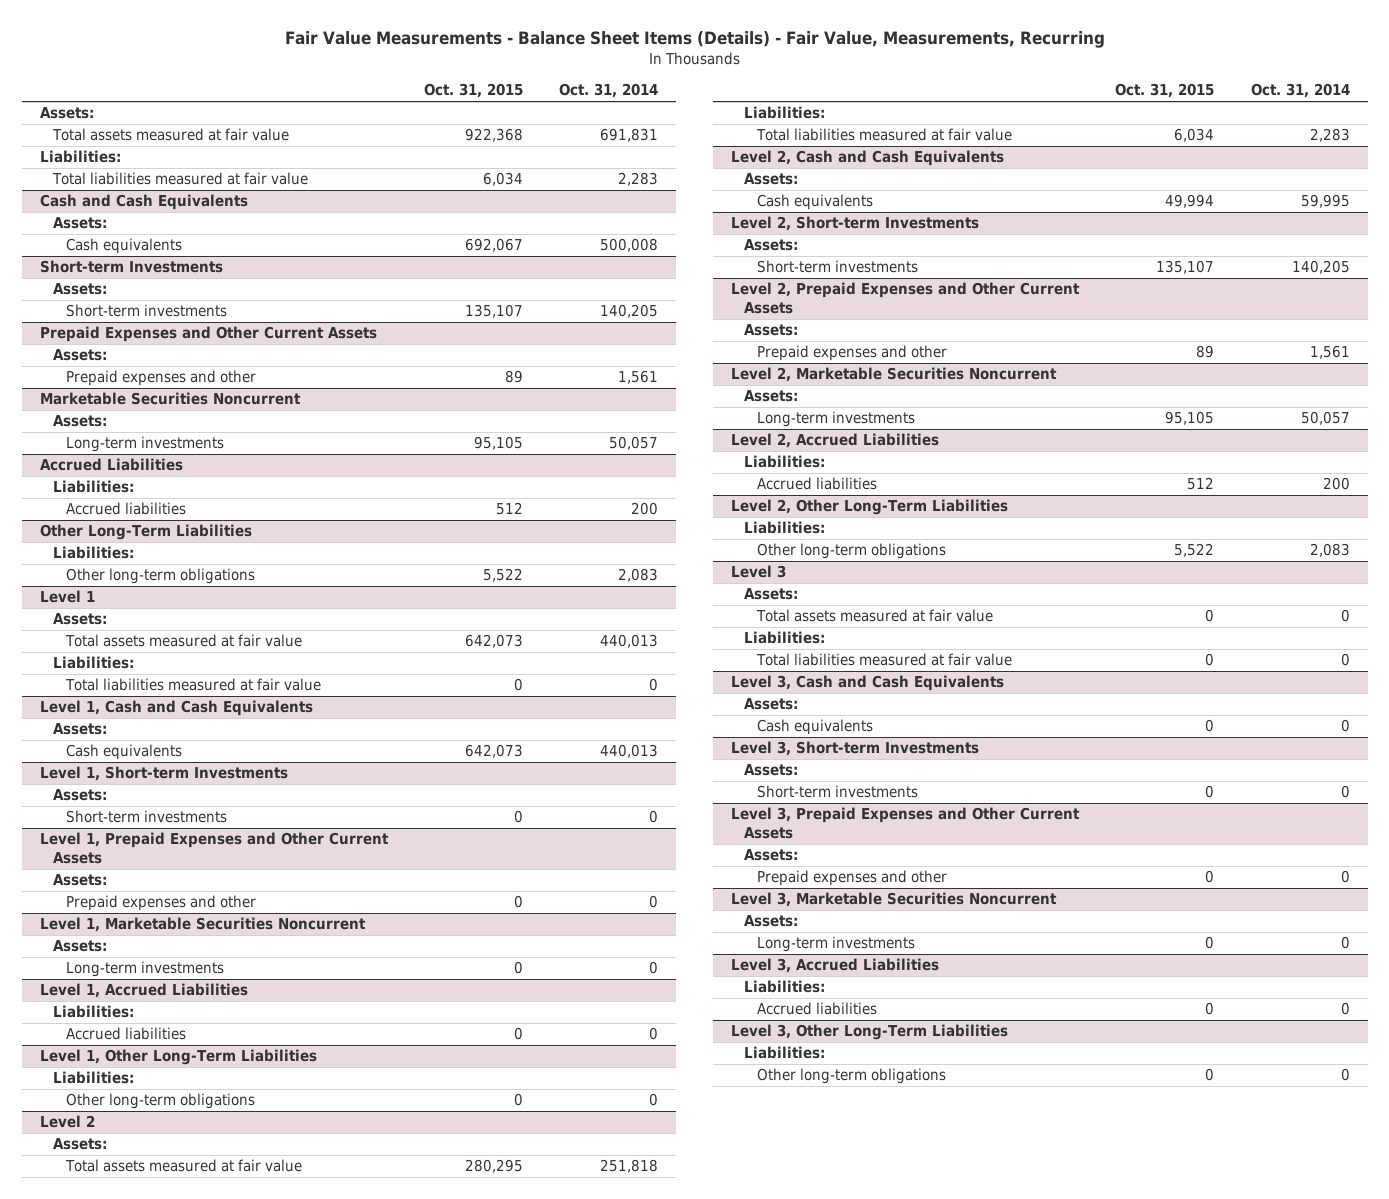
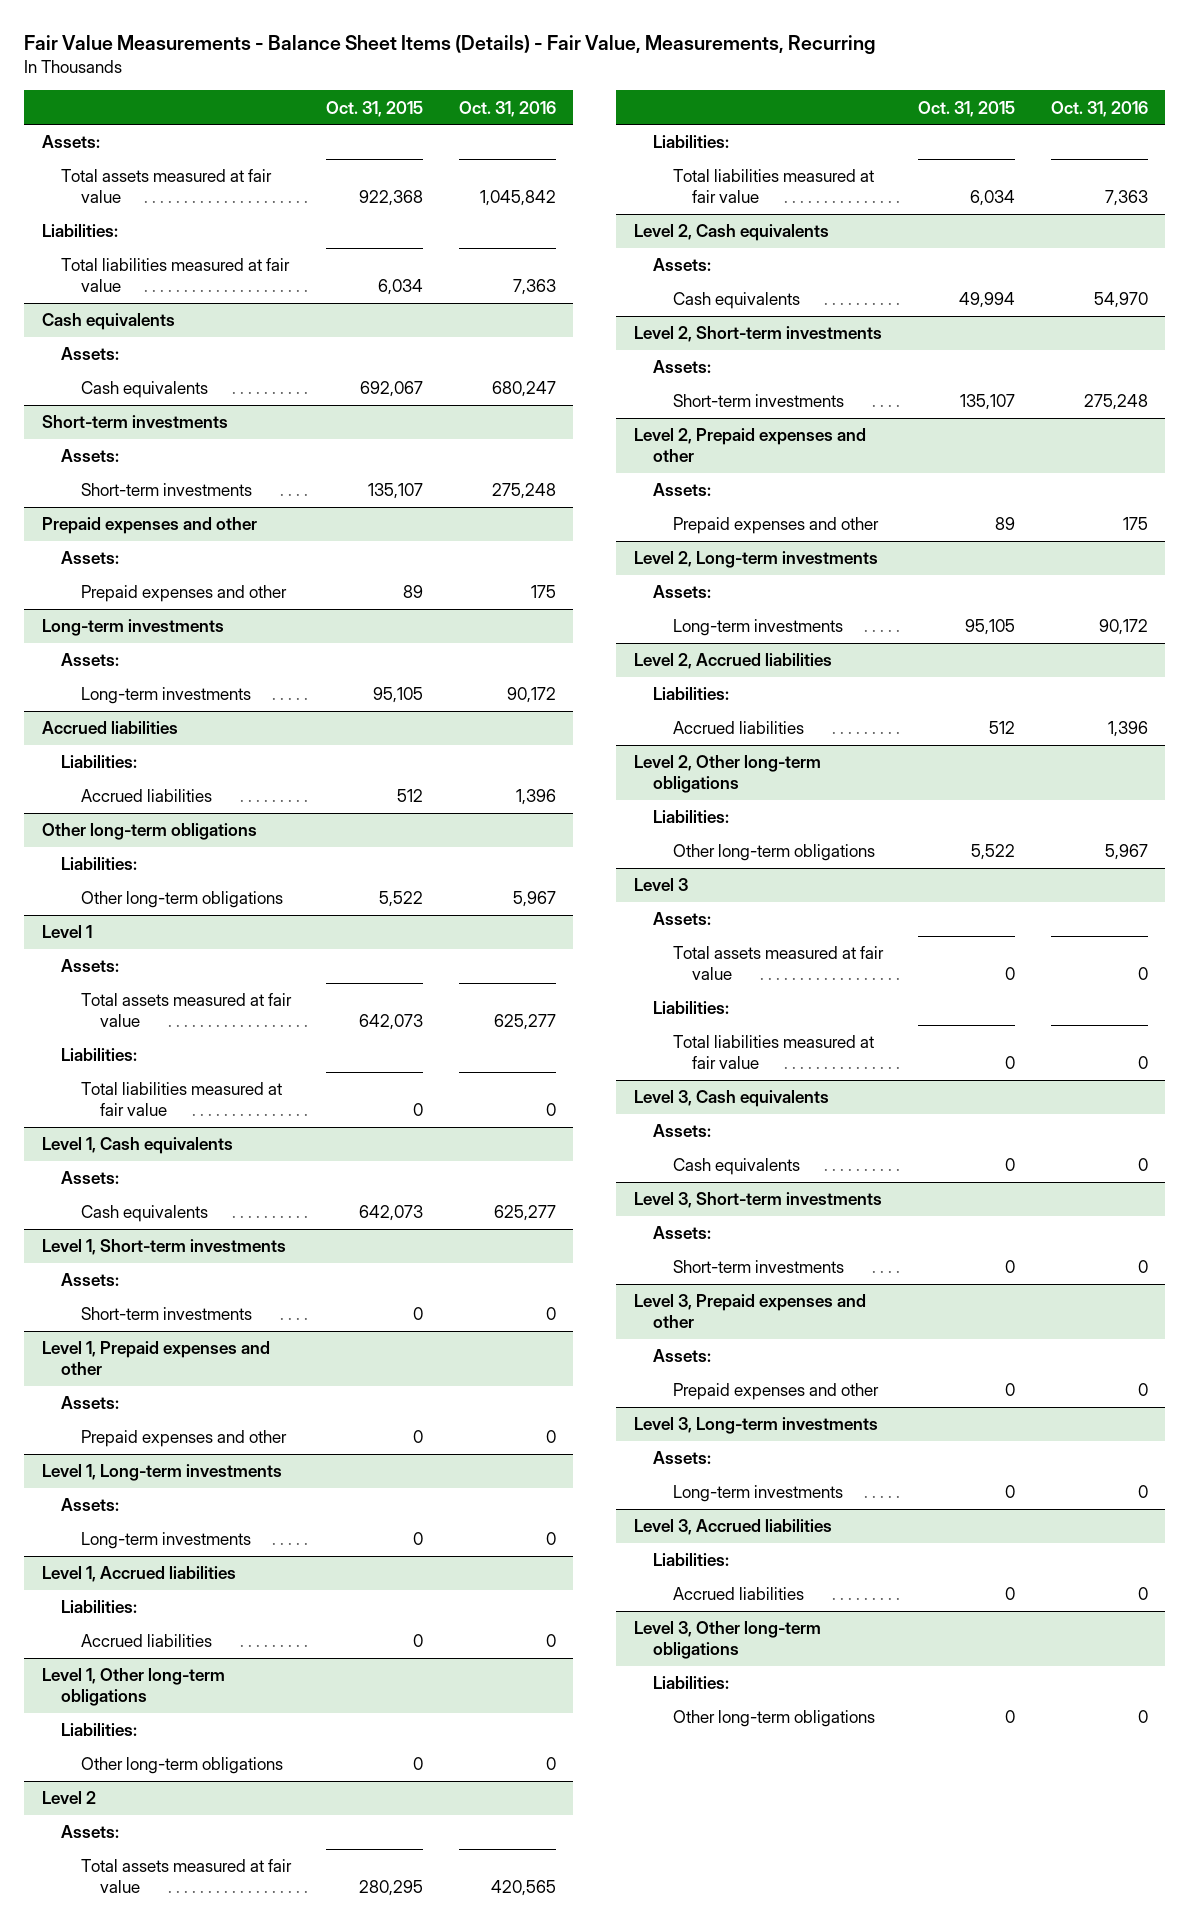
- | Oct. 31, 2015 | Oct. 31, 2014
+ | Oct. 31, 2015 | Oct. 31, 2016
- Cash and Cash Equivalents
+ Cash equivalents
- Short-term Investments
+ Short-term investments
- Prepaid Expenses and Other Current Assets
+ Prepaid expenses and other
- Marketable Securities Noncurrent
+ Long-term investments
- Accrued Liabilities
+ Accrued liabilities
- Other Long-Term Liabilities
+ Other long-term obligations
- Level 1, Cash and Cash Equivalents
+ Level 1, Cash equivalents
- Level 1, Short-term Investments
+ Level 1, Short-term investments
- Level 1, Prepaid Expenses and Other Current Assets
+ Level 1, Prepaid expenses and other
- Level 1, Marketable Securities Noncurrent
+ Level 1, Long-term investments
- Level 1, Accrued Liabilities
+ Level 1, Accrued liabilities
- Level 1, Other Long-Term Liabilities
+ Level 1, Other long-term obligations
- Level 2, Cash and Cash Equivalents
+ Level 2, Cash equivalents
- Level 2, Short-term Investments
+ Level 2, Short-term investments
- Level 2, Prepaid Expenses and Other Current Assets
+ Level 2, Prepaid expenses and other
- Level 2, Marketable Securities Noncurrent
+ Level 2, Long-term investments
- Level 2, Accrued Liabilities
+ Level 2, Accrued liabilities
- Level 2, Other Long-Term Liabilities
+ Level 2, Other long-term obligations
- Level 3, Cash and Cash Equivalents
+ Level 3, Cash equivalents
- Level 3, Short-term Investments
+ Level 3, Short-term investments
- Level 3, Prepaid Expenses and Other Current Assets
+ Level 3, Prepaid expenses and other
- Level 3, Marketable Securities Noncurrent
+ Level 3, Long-term investments
- Level 3, Accrued Liabilities
+ Level 3, Accrued liabilities
- Level 3, Other Long-Term Liabilities
+ Level 3, Other long-term obligations

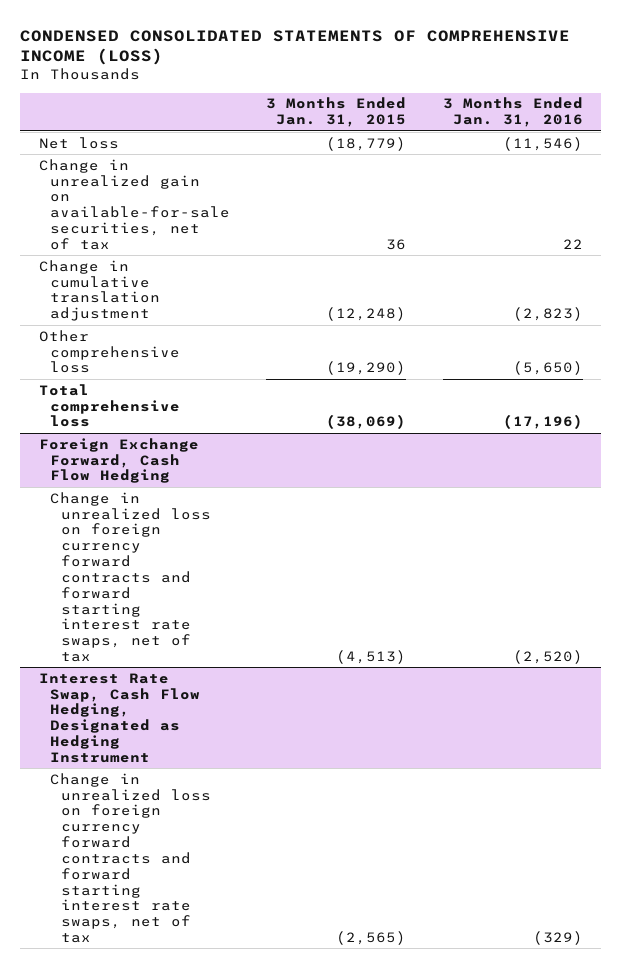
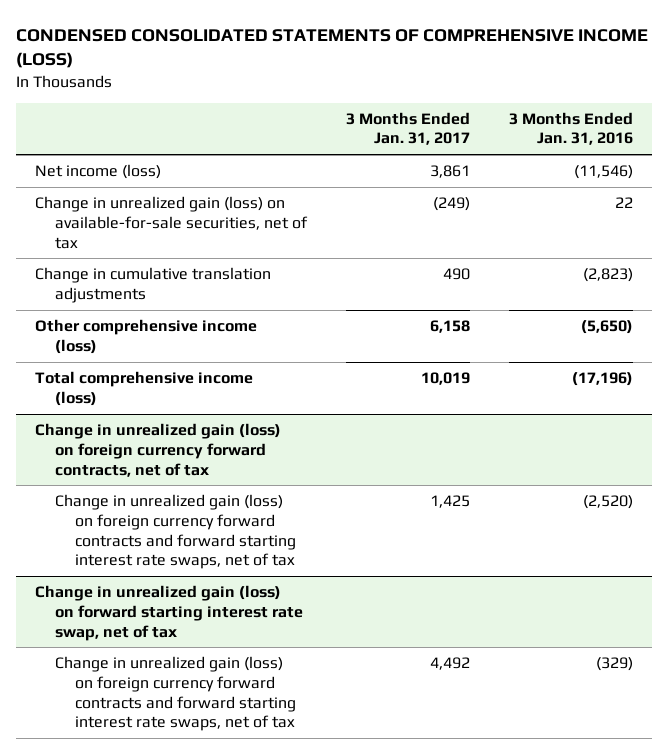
- | 3 Months Ended Jan. 31, 2015 | 3 Months Ended Jan. 31, 2016
+ | 3 Months Ended Jan. 31, 2017 | 3 Months Ended Jan. 31, 2016
- Net loss | (18,779) | (11,546)
- Change in unrealized gain on available-for-sale securities, net of tax | 36 | 22
- Change in cumulative translation adjustment | (12,248) | (2,823)
- Other comprehensive loss | (19,290) | (5,650)
- Total comprehensive loss | (38,069) | (17,196)
- Foreign Exchange Forward, Cash Flow Hedging
- Change in unrealized loss on foreign currency forward contracts and forward starting interest rate swaps, net of tax | (4,513) | (2,520)
- Interest Rate Swap, Cash Flow Hedging, Designated as Hedging Instrument
- Change in unrealized loss on foreign currency forward contracts and forward starting interest rate swaps, net of tax | (2,565) | (329)
+ Net income (loss) | 3,861 | (11,546)
+ Change in unrealized gain (loss) on available-for-sale securities, net of tax | (249) | 22
+ Change in cumulative translation adjustments | 490 | (2,823)
+ Other comprehensive income (loss) | 6,158 | (5,650)
+ Total comprehensive income (loss) | 10,019 | (17,196)
+ Change in unrealized gain (loss) on foreign currency forward contracts, net of tax
+ Change in unrealized gain (loss) on foreign currency forward contracts and forward starting interest rate swaps, net of tax | 1,425 | (2,520)
+ Change in unrealized gain (loss) on forward starting interest rate swap, net of tax
+ Change in unrealized gain (loss) on foreign currency forward contracts and forward starting interest rate swaps, net of tax | 4,492 | (329)

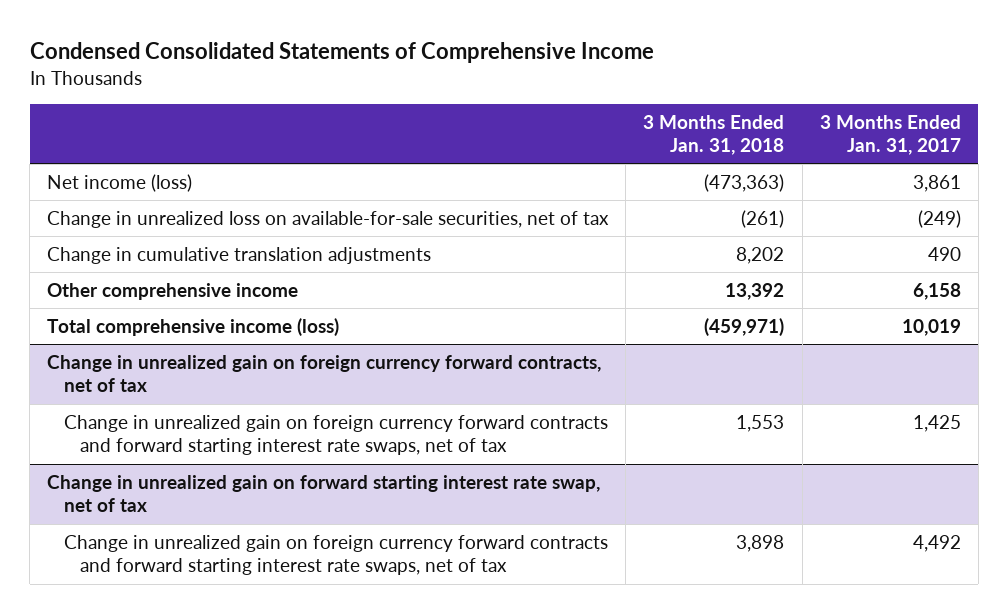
- CONDENSED CONSOLIDATED STATEMENTS OF COMPREHENSIVE INCOME (LOSS)
+ Condensed Consolidated Statements of Comprehensive Income
- | 3 Months Ended Jan. 31, 2017 | 3 Months Ended Jan. 31, 2016
+ | 3 Months Ended Jan. 31, 2018 | 3 Months Ended Jan. 31, 2017
- Change in unrealized gain (loss) on available-for-sale securities, net of tax | (249) | 22
+ Change in unrealized loss on available-for-sale securities, net of tax | (261) | (249)
- Other comprehensive income (loss) | 6,158 | (5,650)
+ Other comprehensive income | 13,392 | 6,158
- Change in unrealized gain (loss) on foreign currency forward contracts, net of tax
- Change in unrealized gain (loss) on foreign currency forward contracts and forward starting interest rate swaps, net of tax | 1,425 | (2,520)
- Change in unrealized gain (loss) on forward starting interest rate swap, net of tax
- Change in unrealized gain (loss) on foreign currency forward contracts and forward starting interest rate swaps, net of tax | 4,492 | (329)
+ Change in unrealized gain on foreign currency forward contracts, net of tax
+ Change in unrealized gain on foreign currency forward contracts and forward starting interest rate swaps, net of tax | 1,553 | 1,425
+ Change in unrealized gain on forward starting interest rate swap, net of tax
+ Change in unrealized gain on foreign currency forward contracts and forward starting interest rate swaps, net of tax | 3,898 | 4,492

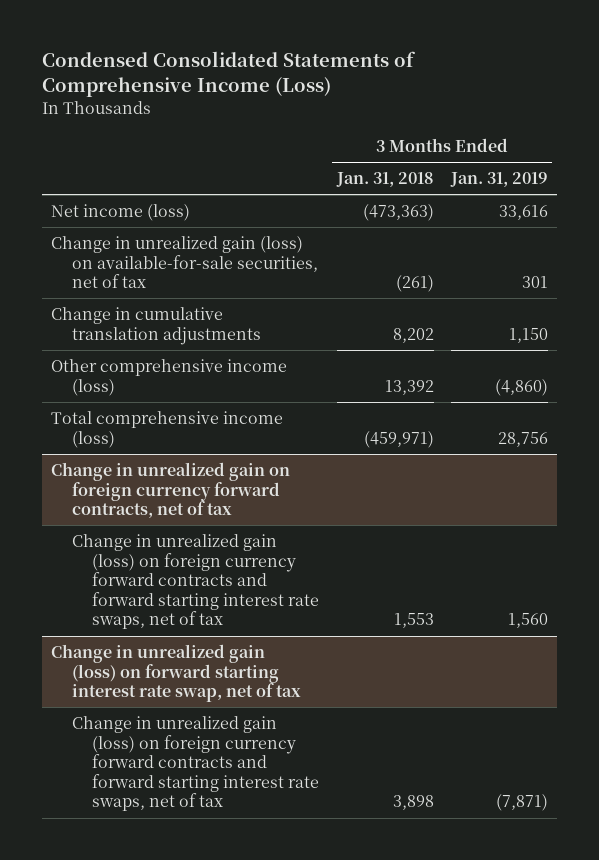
- Condensed Consolidated Statements of Comprehensive Income
+ Condensed Consolidated Statements of Comprehensive Income (Loss)
- | 3 Months Ended Jan. 31, 2018 | 3 Months Ended Jan. 31, 2017
+ | 3 Months Ended Jan. 31, 2018 | 3 Months Ended Jan. 31, 2019
- Change in unrealized loss on available-for-sale securities, net of tax | (261) | (249)
+ Change in unrealized gain (loss) on available-for-sale securities, net of tax | (261) | 301
- Other comprehensive income | 13,392 | 6,158
+ Other comprehensive income (loss) | 13,392 | (4,860)
@ Change in unrealized gain on foreign currency forward contracts, net of tax
- Change in unrealized gain on foreign currency forward contracts and forward starting interest rate swaps, net of tax | 1,553 | 1,425
- Change in unrealized gain on forward starting interest rate swap, net of tax
- Change in unrealized gain on foreign currency forward contracts and forward starting interest rate swaps, net of tax | 3,898 | 4,492
@ Change in unrealized gain on foreign currency forward contracts, net of tax
+ Change in unrealized gain (loss) on foreign currency forward contracts and forward starting interest rate swaps, net of tax | 1,553 | 1,560
+ Change in unrealized gain (loss) on forward starting interest rate swap, net of tax
+ Change in unrealized gain (loss) on foreign currency forward contracts and forward starting interest rate swaps, net of tax | 3,898 | (7,871)

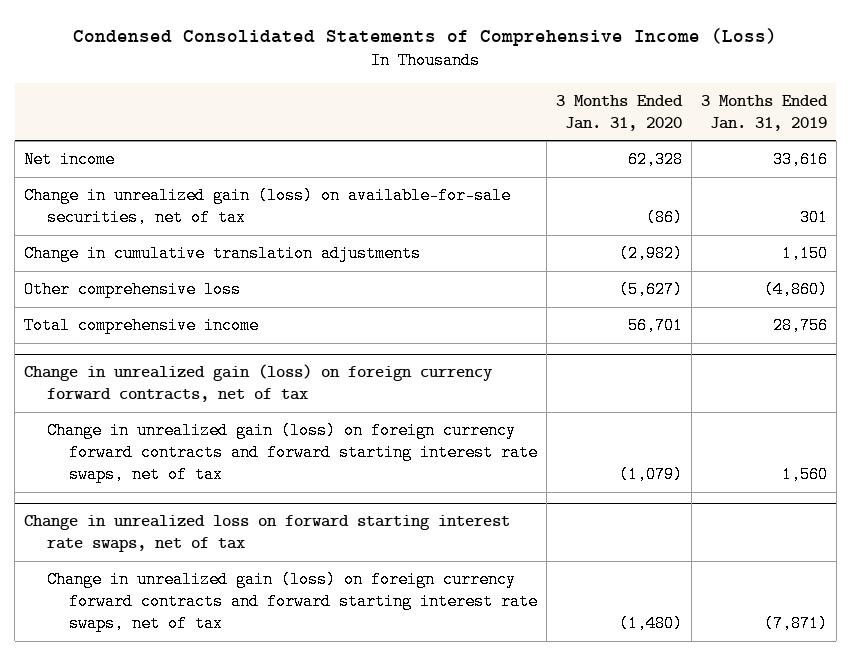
- | 3 Months Ended Jan. 31, 2018 | 3 Months Ended Jan. 31, 2019
+ | 3 Months Ended Jan. 31, 2020 | 3 Months Ended Jan. 31, 2019
- Net income (loss) | (473,363) | 33,616
+ Net income | 62,328 | 33,616
- Other comprehensive income (loss) | 13,392 | (4,860)
- Total comprehensive income (loss) | (459,971) | 28,756
- Change in unrealized gain on foreign currency forward contracts, net of tax
+ Other comprehensive loss | (5,627) | (4,860)
+ Total comprehensive income | 56,701 | 28,756
+ Change in unrealized gain (loss) on foreign currency forward contracts, net of tax
- Change in unrealized gain (loss) on forward starting interest rate swap, net of tax
+ Change in unrealized loss on forward starting interest rate swaps, net of tax

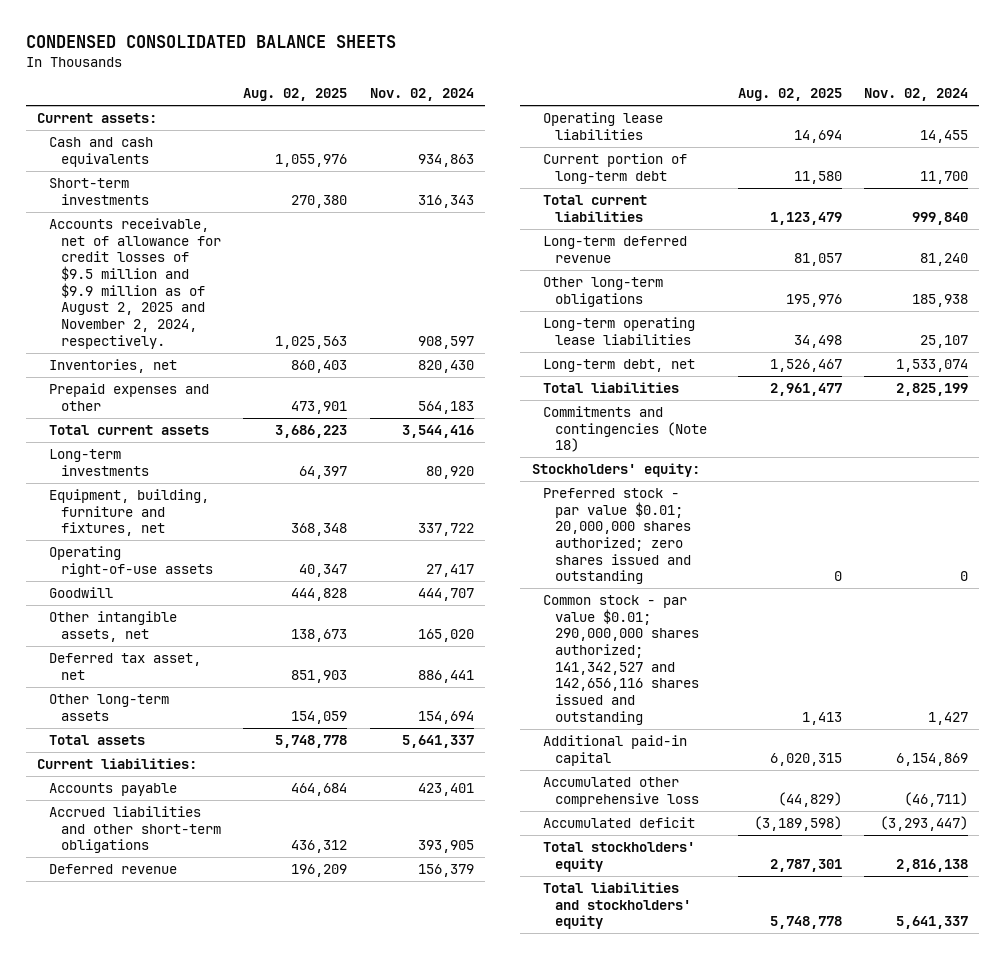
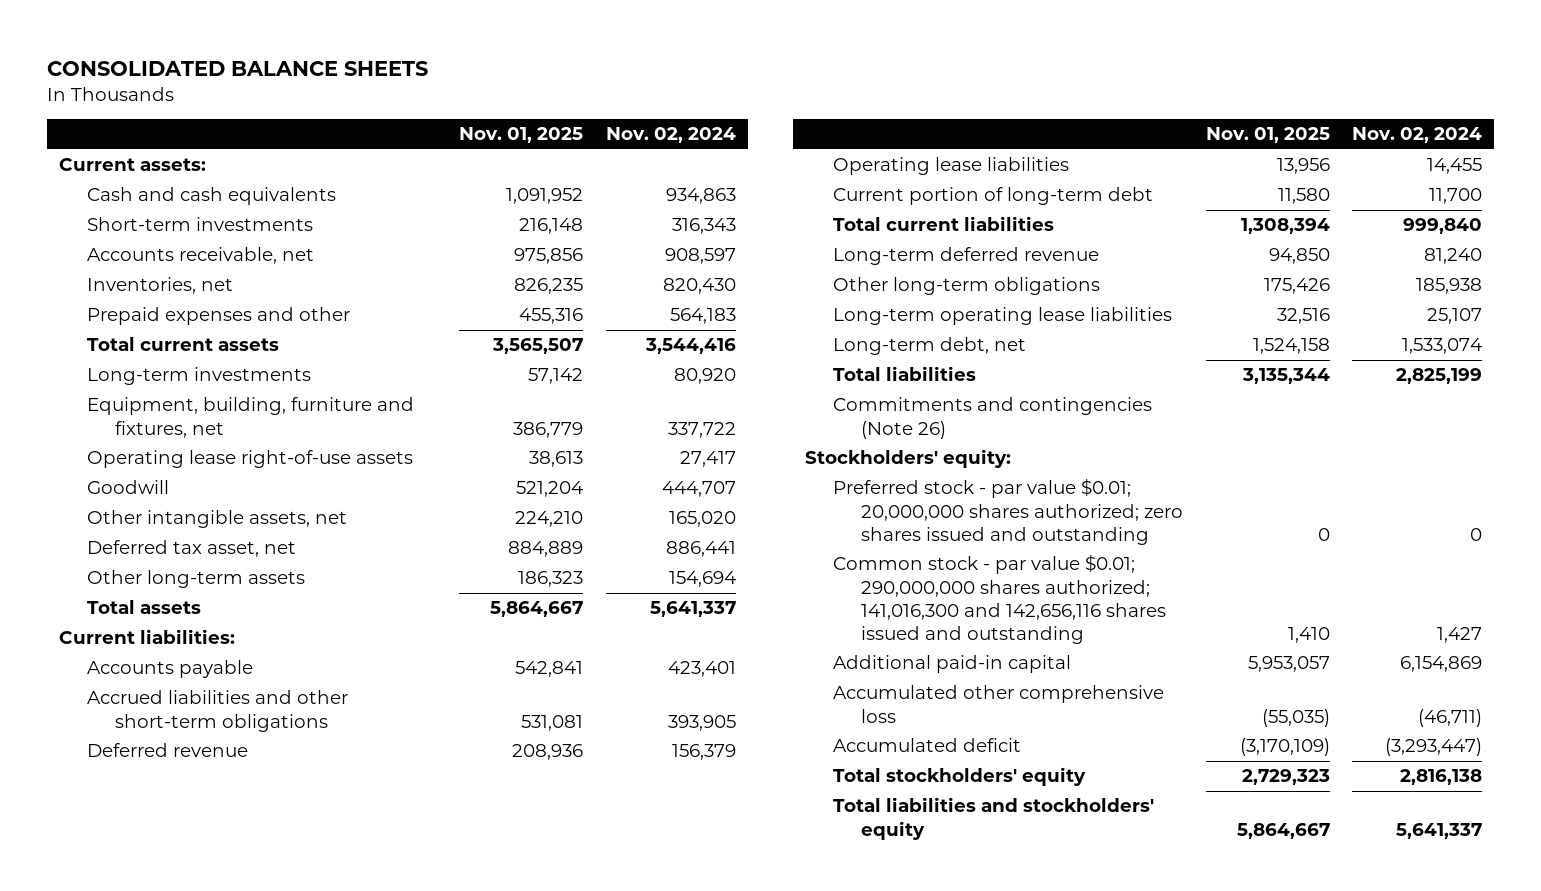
- CONDENSED CONSOLIDATED BALANCE SHEETS
+ CONSOLIDATED BALANCE SHEETS
- | Aug. 02, 2025 | Nov. 02, 2024
+ | Nov. 01, 2025 | Nov. 02, 2024
- Accounts receivable, net of allowance for credit losses of $9.5 million and $9.9 million as of August 2, 2025 and November 2, 2024, respectively. | 1,025,563 | 908,597
+ Accounts receivable, net | 975,856 | 908,597
- Operating right-of-use assets | 40,347 | 27,417
+ Operating lease right-of-use assets | 38,613 | 27,417
- Commitments and contingencies (Note 18)
+ Commitments and contingencies (Note 26)
- Common stock - par value $0.01; 290,000,000 shares authorized; 141,342,527 and 142,656,116 shares issued and outstanding | 1,413 | 1,427
+ Common stock - par value $0.01; 290,000,000 shares authorized; 141,016,300 and 142,656,116 shares issued and outstanding | 1,410 | 1,427

